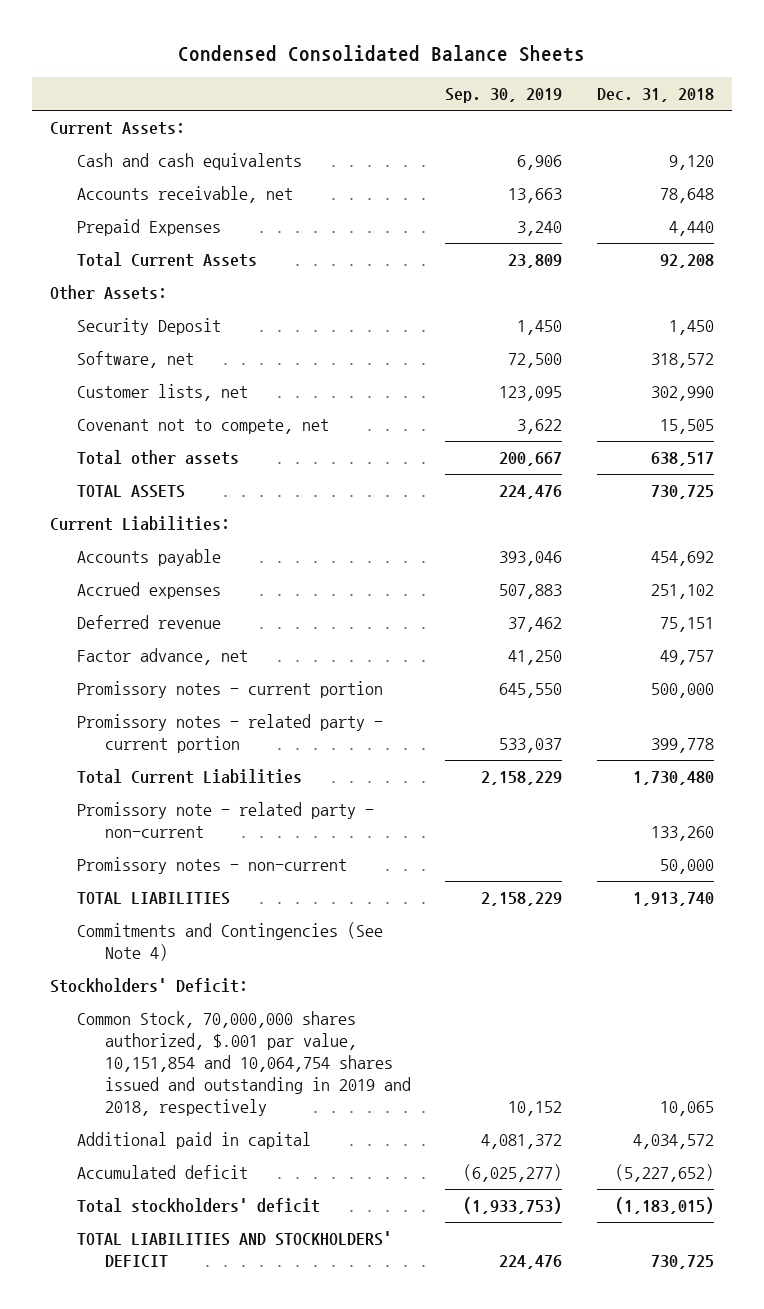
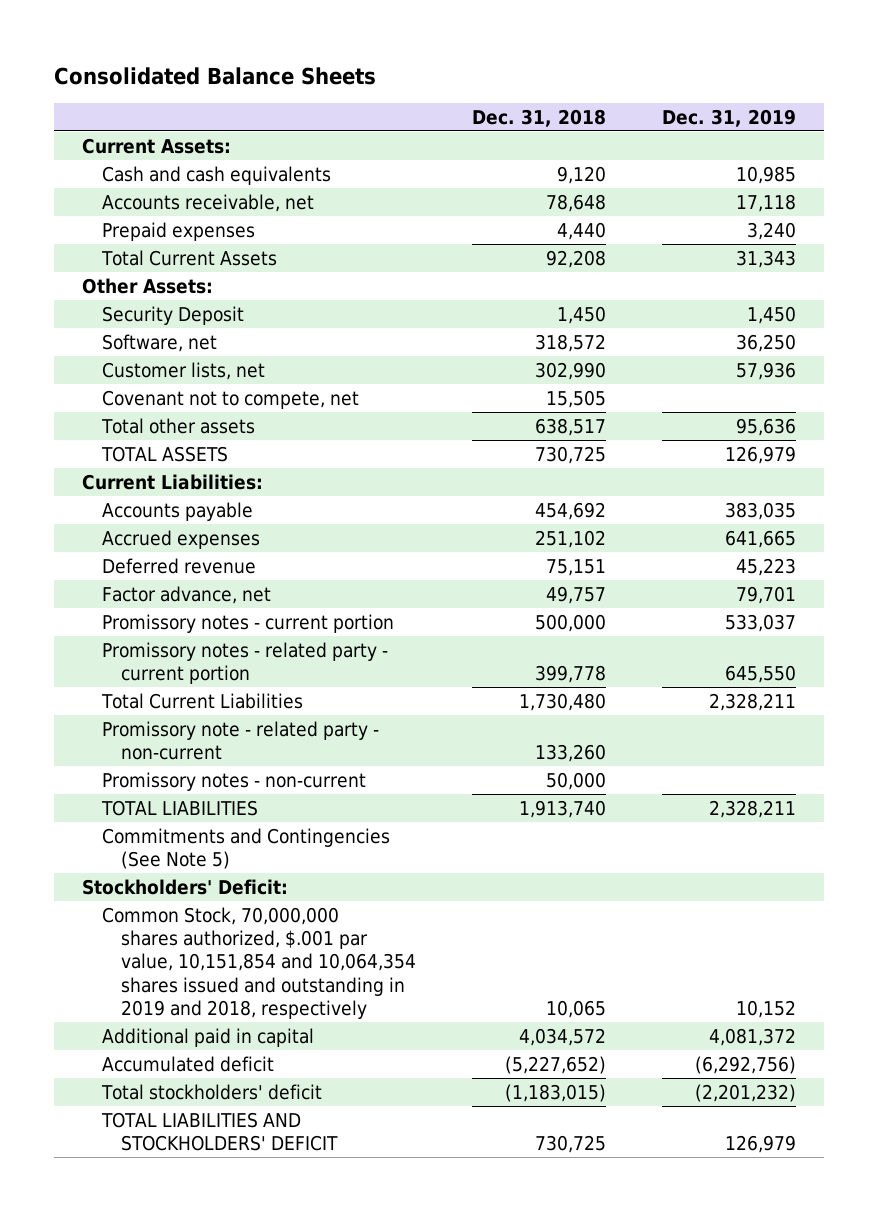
- Condensed Consolidated Balance Sheets
+ Consolidated Balance Sheets
- | Sep. 30, 2019 | Dec. 31, 2018
+ | Dec. 31, 2018 | Dec. 31, 2019
- Prepaid Expenses | 3,240 | 4,440
+ Prepaid expenses | 4,440 | 3,240
- Commitments and Contingencies (See Note 4)
+ Commitments and Contingencies (See Note 5)
- Common Stock, 70,000,000 shares authorized, $.001 par value, 10,151,854 and 10,064,754 shares issued and outstanding in 2019 and 2018, respectively | 10,152 | 10,065
+ Common Stock, 70,000,000 shares authorized, $.001 par value, 10,151,854 and 10,064,354 shares issued and outstanding in 2019 and 2018, respectively | 10,065 | 10,152

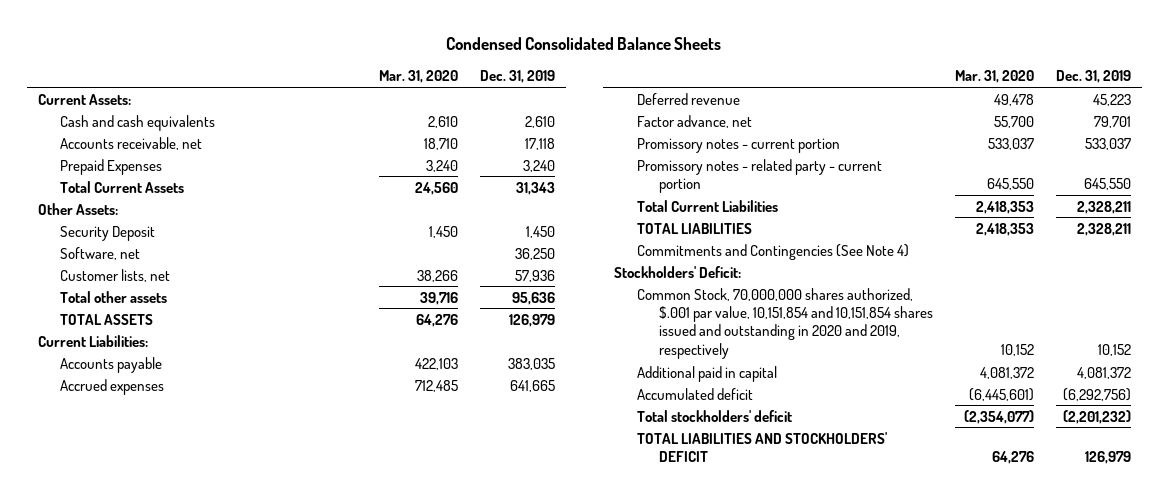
- Consolidated Balance Sheets
+ Condensed Consolidated Balance Sheets
- | Dec. 31, 2018 | Dec. 31, 2019
+ | Mar. 31, 2020 | Dec. 31, 2019
- Cash and cash equivalents | 9,120 | 10,985
+ Cash and cash equivalents | 2,610 | 2,610
- Prepaid expenses | 4,440 | 3,240
+ Prepaid Expenses | 3,240 | 3,240
- Covenant not to compete, net | 15,505 |
- Promissory note - related party - non-current | 133,260 |
- Promissory notes - non-current | 50,000 |
- Commitments and Contingencies (See Note 5)
+ Commitments and Contingencies (See Note 4)
- Common Stock, 70,000,000 shares authorized, $.001 par value, 10,151,854 and 10,064,354 shares issued and outstanding in 2019 and 2018, respectively | 10,065 | 10,152
+ Common Stock, 70,000,000 shares authorized, $.001 par value, 10,151,854 and 10,151,854 shares issued and outstanding in 2020 and 2019, respectively | 10,152 | 10,152

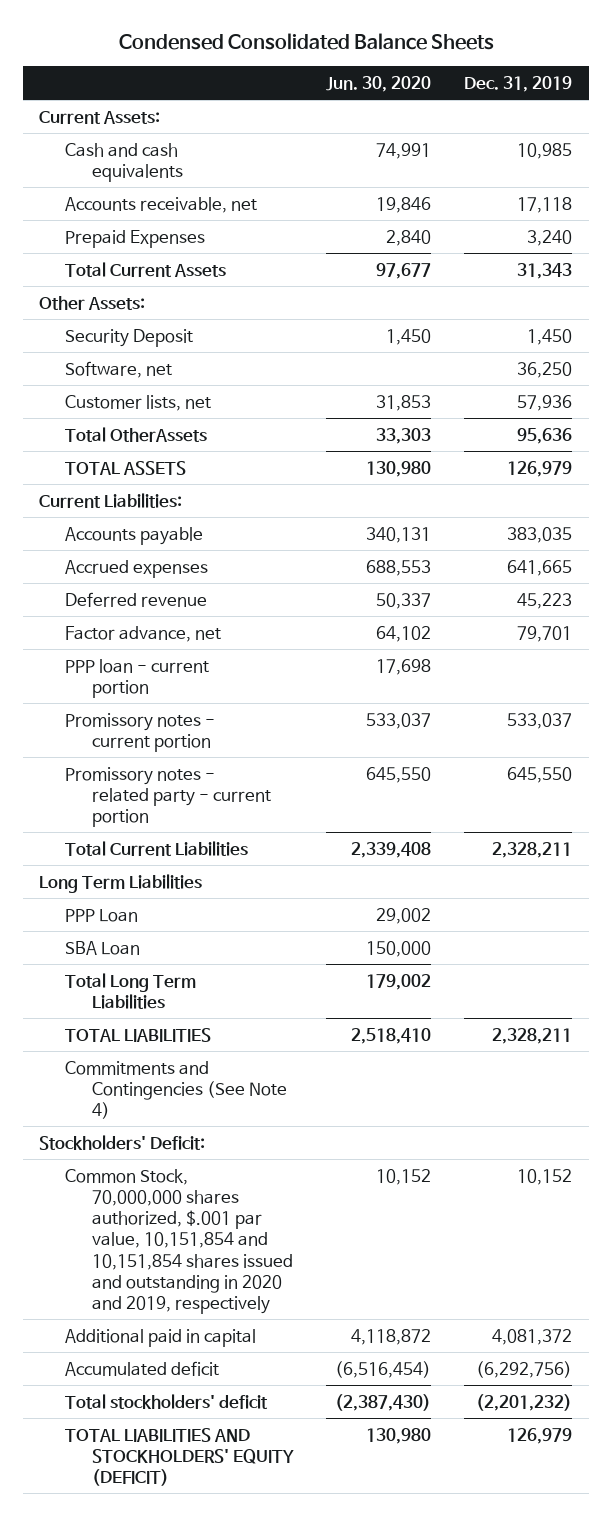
- | Mar. 31, 2020 | Dec. 31, 2019
+ | Jun. 30, 2020 | Dec. 31, 2019
- Cash and cash equivalents | 2,610 | 2,610
+ Cash and cash equivalents | 74,991 | 10,985
- Total other assets | 39,716 | 95,636
+ Total OtherAssets | 33,303 | 95,636
+ PPP loan - current portion | 17,698 |
+ Long Term Liabilities
+ PPP Loan | 29,002 |
+ SBA Loan | 150,000 |
+ Total Long Term Liabilities | 179,002 |
- TOTAL LIABILITIES AND STOCKHOLDERS' DEFICIT | 64,276 | 126,979
+ TOTAL LIABILITIES AND STOCKHOLDERS' EQUITY (DEFICIT) | 130,980 | 126,979

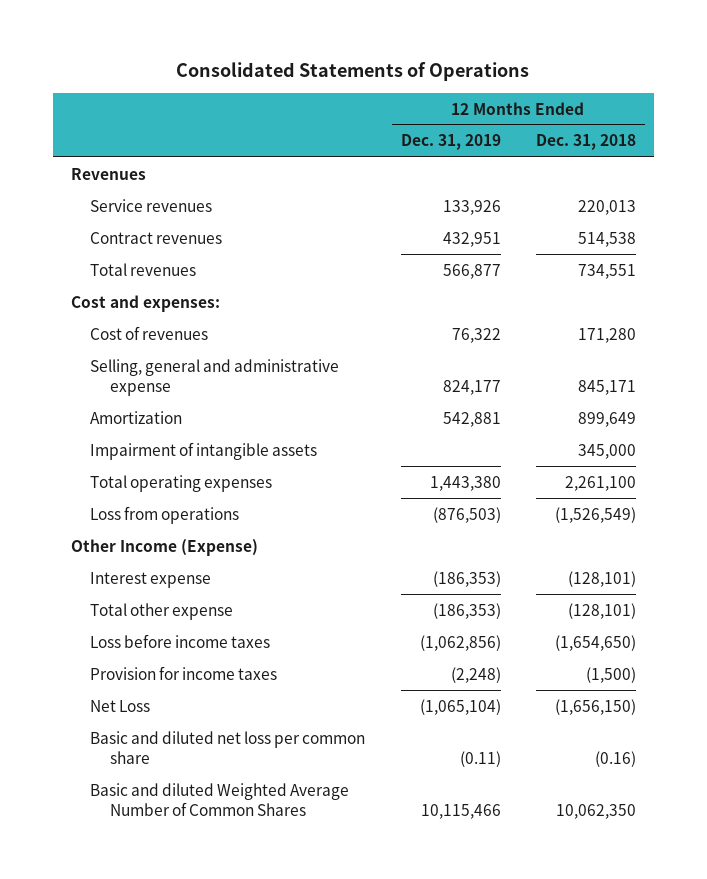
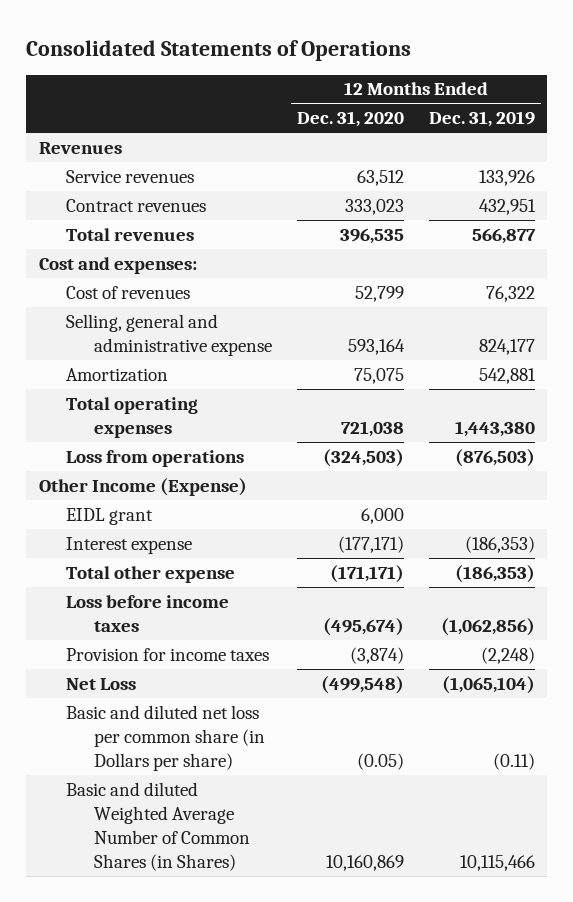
- | 12 Months Ended Dec. 31, 2019 | 12 Months Ended Dec. 31, 2018
+ | 12 Months Ended Dec. 31, 2020 | 12 Months Ended Dec. 31, 2019
- Impairment of intangible assets | | 345,000
+ EIDL grant | 6,000 |
- Basic and diluted net loss per common share | (0.11) | (0.16)
- Basic and diluted Weighted Average Number of Common Shares | 10,115,466 | 10,062,350
+ Basic and diluted net loss per common share (in Dollars per share) | (0.05) | (0.11)
+ Basic and diluted Weighted Average Number of Common Shares (in Shares) | 10,160,869 | 10,115,466

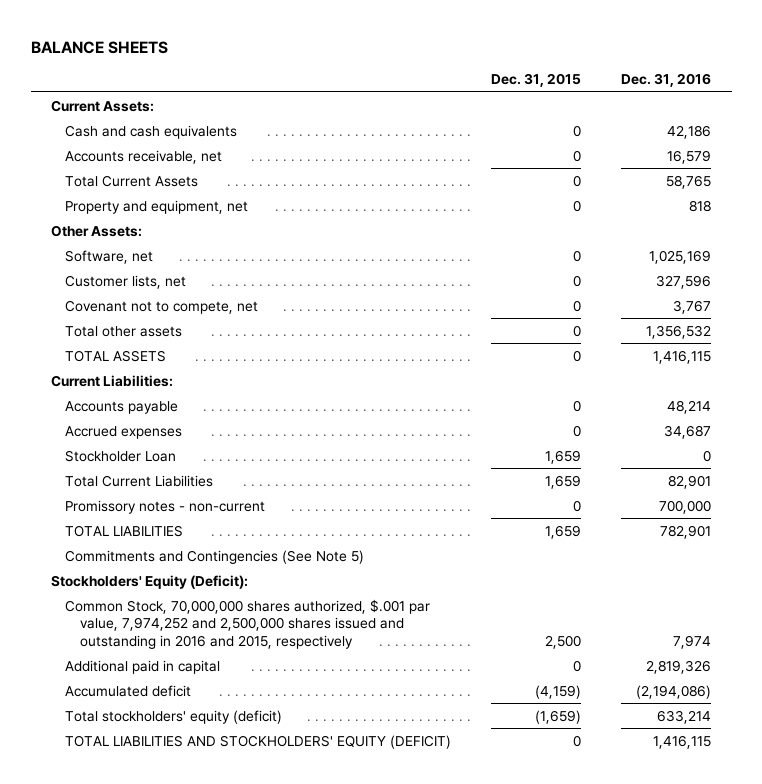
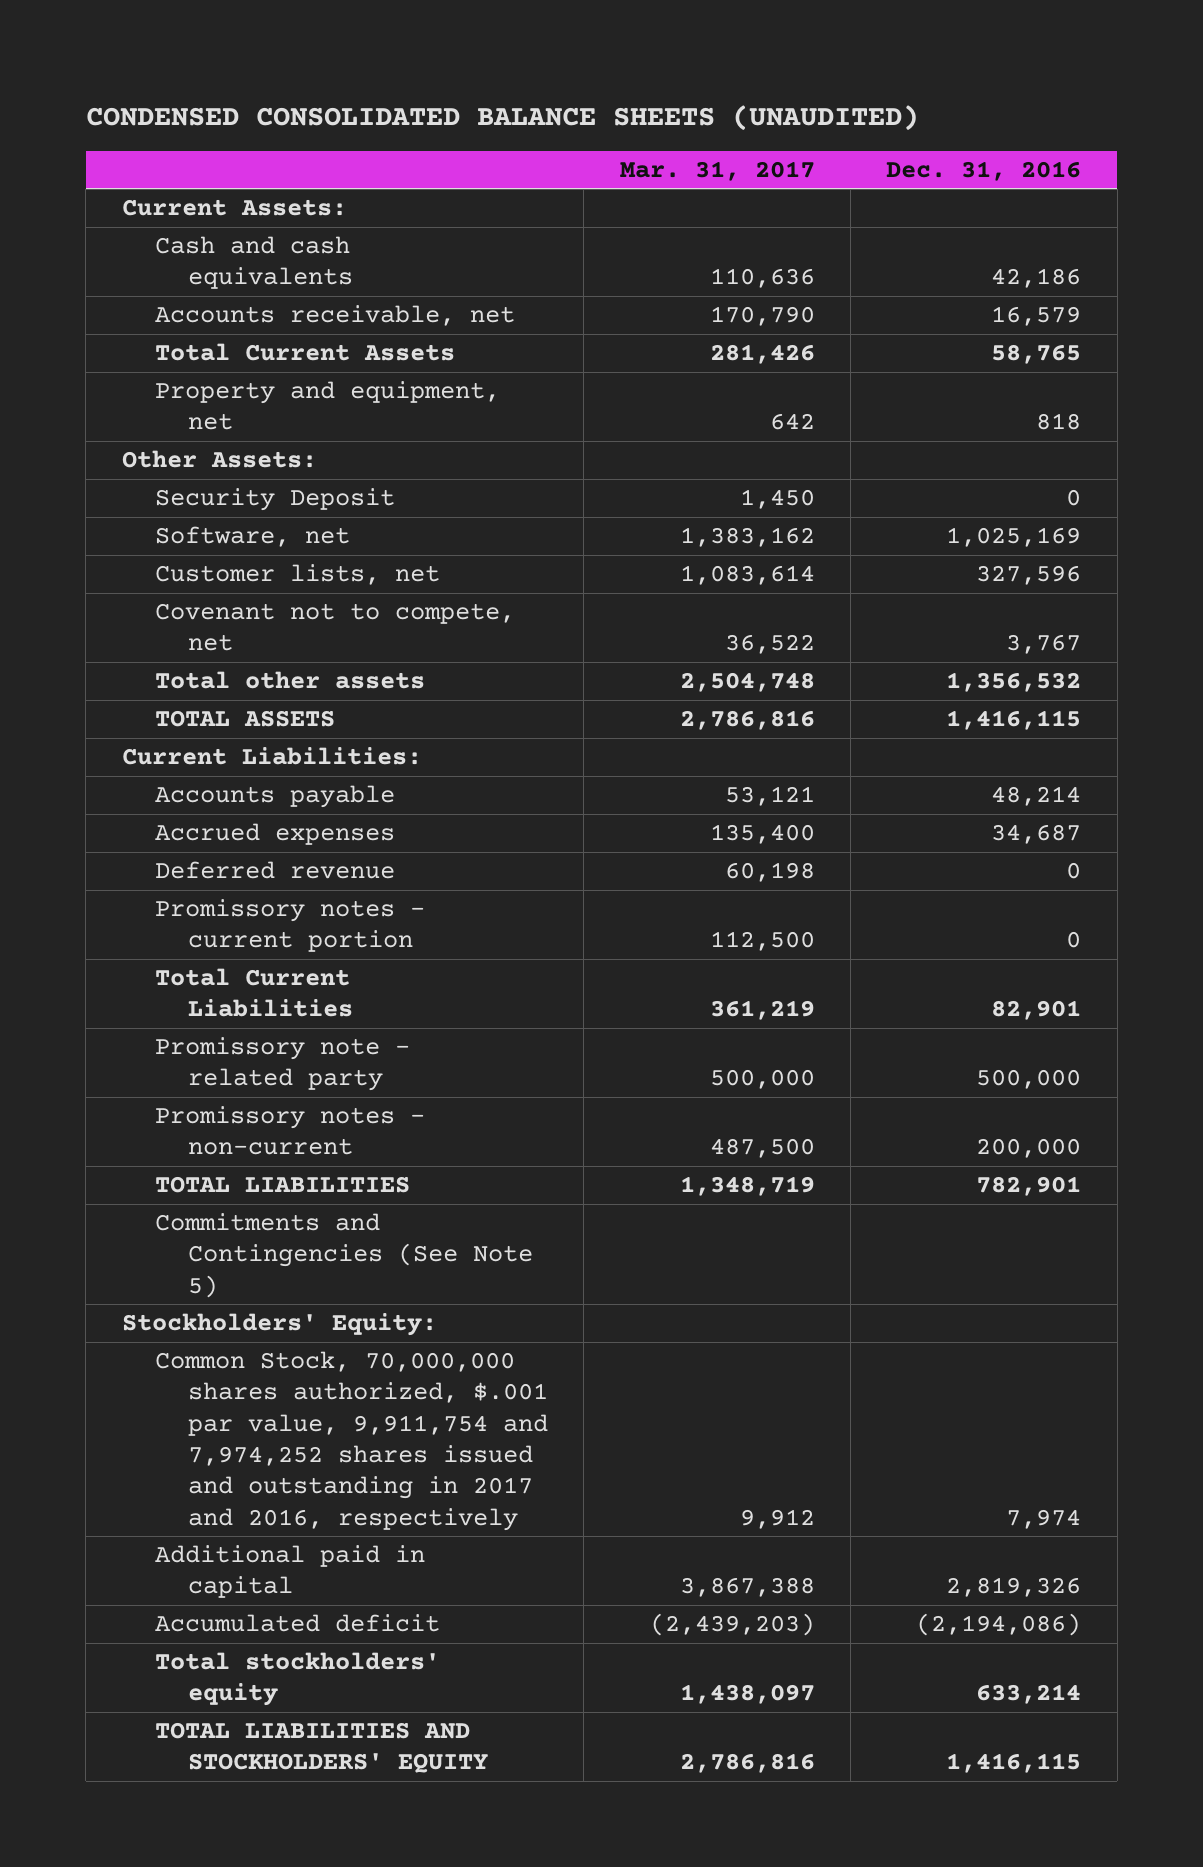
- BALANCE SHEETS
+ CONDENSED CONSOLIDATED BALANCE SHEETS (UNAUDITED)
- | Dec. 31, 2015 | Dec. 31, 2016
+ | Mar. 31, 2017 | Dec. 31, 2016
+ Security Deposit | 1,450 | 0
- Stockholder Loan | 1,659 | 0
+ Deferred revenue | 60,198 | 0
+ Promissory notes - current portion | 112,500 | 0
- Promissory notes - non-current | 0 | 700,000
+ Promissory note - related party | 500,000 | 500,000
+ Promissory notes - non-current | 487,500 | 200,000
- Stockholders' Equity (Deficit):
- Common Stock, 70,000,000 shares authorized, $.001 par value, 7,974,252 and 2,500,000 shares issued and outstanding in 2016 and 2015, respectively | 2,500 | 7,974
+ Stockholders' Equity:
+ Common Stock, 70,000,000 shares authorized, $.001 par value, 9,911,754 and 7,974,252 shares issued and outstanding in 2017 and 2016, respectively | 9,912 | 7,974
- Total stockholders' equity (deficit) | (1,659) | 633,214
- TOTAL LIABILITIES AND STOCKHOLDERS' EQUITY (DEFICIT) | 0 | 1,416,115
+ Total stockholders' equity | 1,438,097 | 633,214
+ TOTAL LIABILITIES AND STOCKHOLDERS' EQUITY | 2,786,816 | 1,416,115

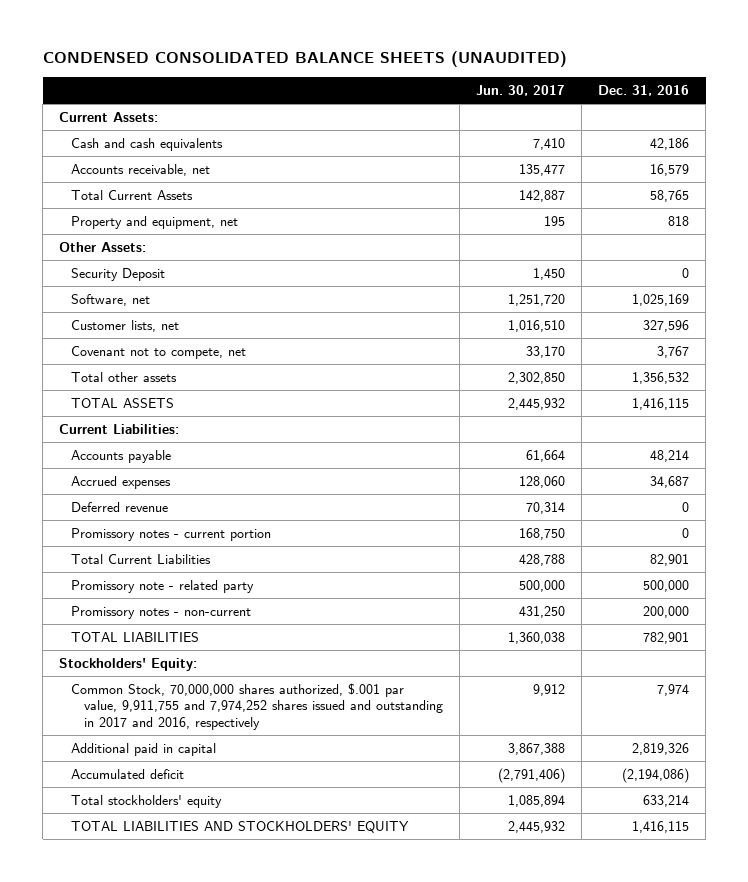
- | Mar. 31, 2017 | Dec. 31, 2016
+ | Jun. 30, 2017 | Dec. 31, 2016
- Commitments and Contingencies (See Note 5)
- Common Stock, 70,000,000 shares authorized, $.001 par value, 9,911,754 and 7,974,252 shares issued and outstanding in 2017 and 2016, respectively | 9,912 | 7,974
+ Common Stock, 70,000,000 shares authorized, $.001 par value, 9,911,755 and 7,974,252 shares issued and outstanding in 2017 and 2016, respectively | 9,912 | 7,974

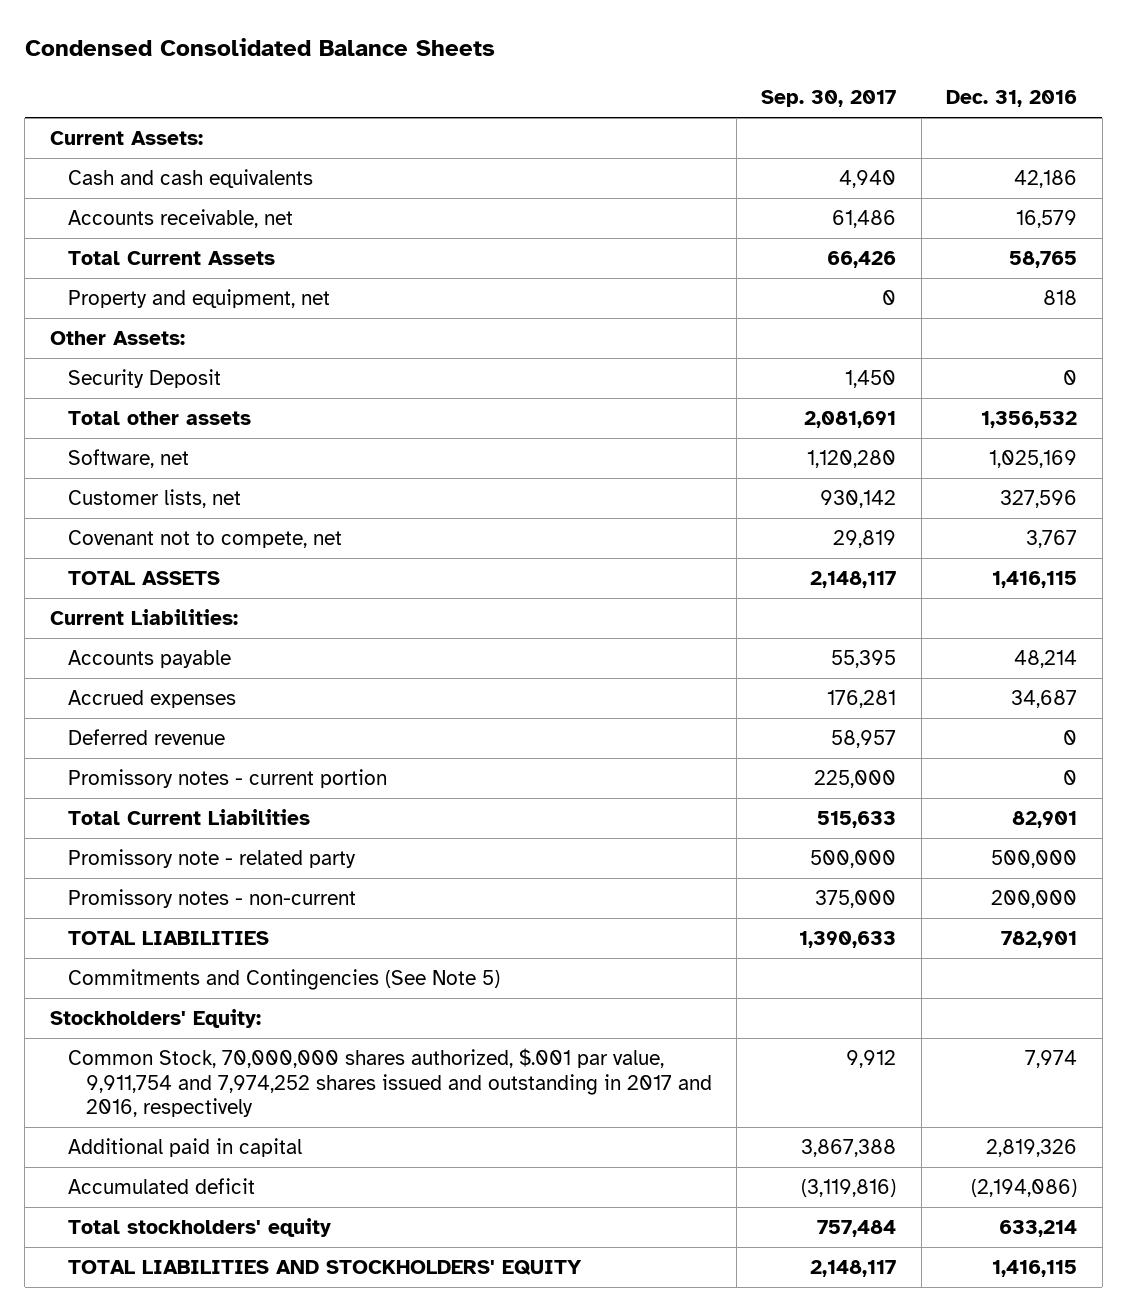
- CONDENSED CONSOLIDATED BALANCE SHEETS (UNAUDITED)
+ Condensed Consolidated Balance Sheets
- | Jun. 30, 2017 | Dec. 31, 2016
+ | Sep. 30, 2017 | Dec. 31, 2016
moved up: Total other assets | 2,081,691 | 1,356,532
+ Commitments and Contingencies (See Note 5)
- Common Stock, 70,000,000 shares authorized, $.001 par value, 9,911,755 and 7,974,252 shares issued and outstanding in 2017 and 2016, respectively | 9,912 | 7,974
+ Common Stock, 70,000,000 shares authorized, $.001 par value, 9,911,754 and 7,974,252 shares issued and outstanding in 2017 and 2016, respectively | 9,912 | 7,974

